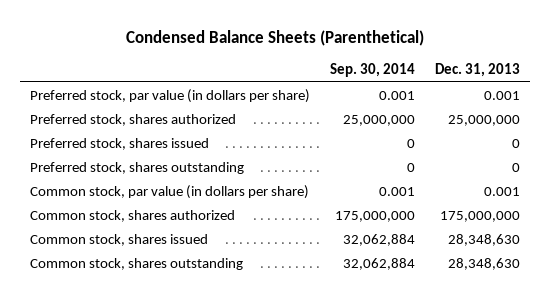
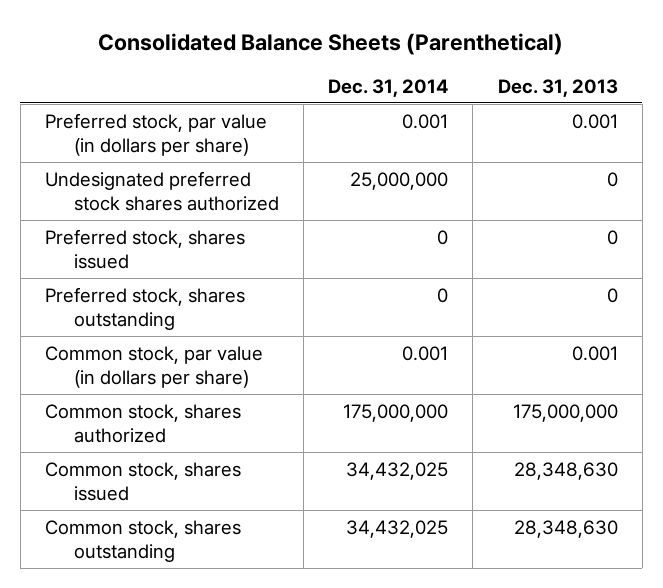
- Condensed Balance Sheets (Parenthetical)
+ Consolidated Balance Sheets (Parenthetical)
- | Sep. 30, 2014 | Dec. 31, 2013
+ | Dec. 31, 2014 | Dec. 31, 2013
- Preferred stock, shares authorized | 25,000,000 | 25,000,000
+ Undesignated preferred stock shares authorized | 25,000,000 | 0

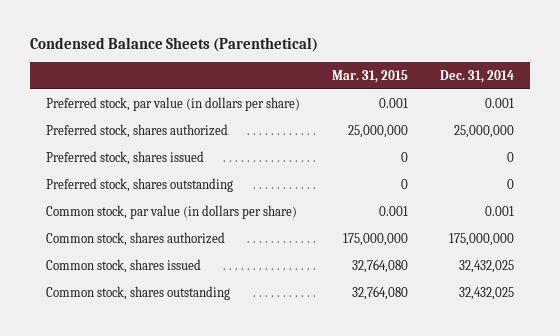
- Consolidated Balance Sheets (Parenthetical)
+ Condensed Balance Sheets (Parenthetical)
- | Dec. 31, 2014 | Dec. 31, 2013
+ | Mar. 31, 2015 | Dec. 31, 2014
- Undesignated preferred stock shares authorized | 25,000,000 | 0
+ Preferred stock, shares authorized | 25,000,000 | 25,000,000
- Common stock, shares issued | 34,432,025 | 28,348,630
- Common stock, shares outstanding | 34,432,025 | 28,348,630
+ Common stock, shares issued | 32,764,080 | 32,432,025
+ Common stock, shares outstanding | 32,764,080 | 32,432,025

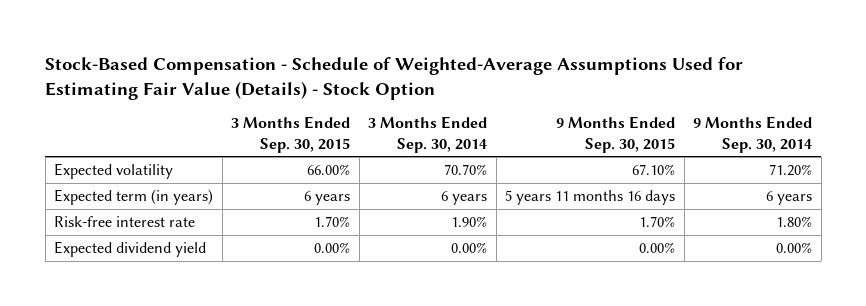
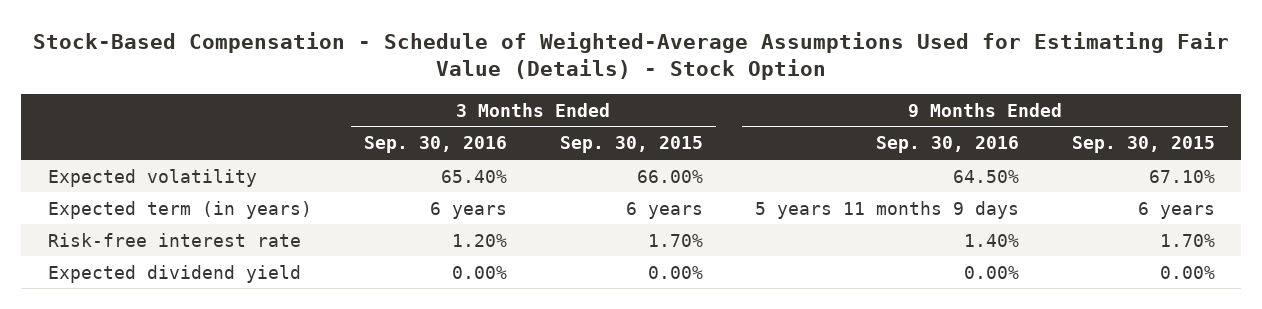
- | 3 Months Ended Sep. 30, 2015 | 3 Months Ended Sep. 30, 2014 | 9 Months Ended Sep. 30, 2015 | 9 Months Ended Sep. 30, 2014
+ | 3 Months Ended Sep. 30, 2016 | 3 Months Ended Sep. 30, 2015 | 9 Months Ended Sep. 30, 2016 | 9 Months Ended Sep. 30, 2015
- Expected term (in years) | 6 years | 6 years | 5 years 11 months 16 days | 6 years
+ Expected term (in years) | 6 years | 6 years | 5 years 11 months 9 days | 6 years

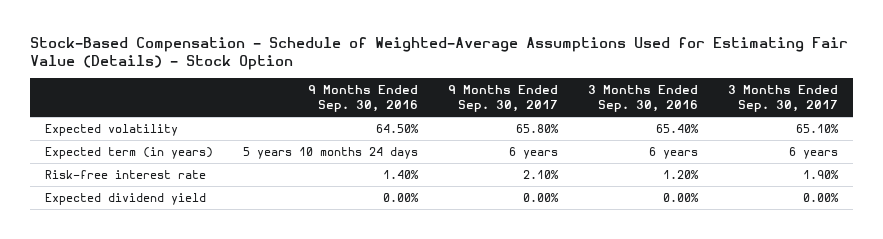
- | 3 Months Ended Sep. 30, 2016 | 3 Months Ended Sep. 30, 2015 | 9 Months Ended Sep. 30, 2016 | 9 Months Ended Sep. 30, 2015
+ | 9 Months Ended Sep. 30, 2016 | 9 Months Ended Sep. 30, 2017 | 3 Months Ended Sep. 30, 2016 | 3 Months Ended Sep. 30, 2017
- Expected term (in years) | 6 years | 6 years | 5 years 11 months 9 days | 6 years
+ Expected term (in years) | 5 years 10 months 24 days | 6 years | 6 years | 6 years

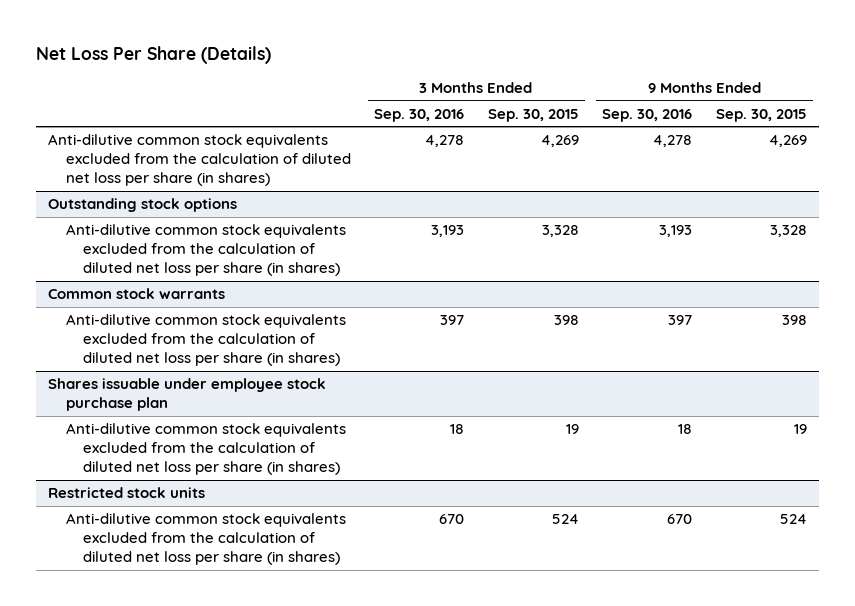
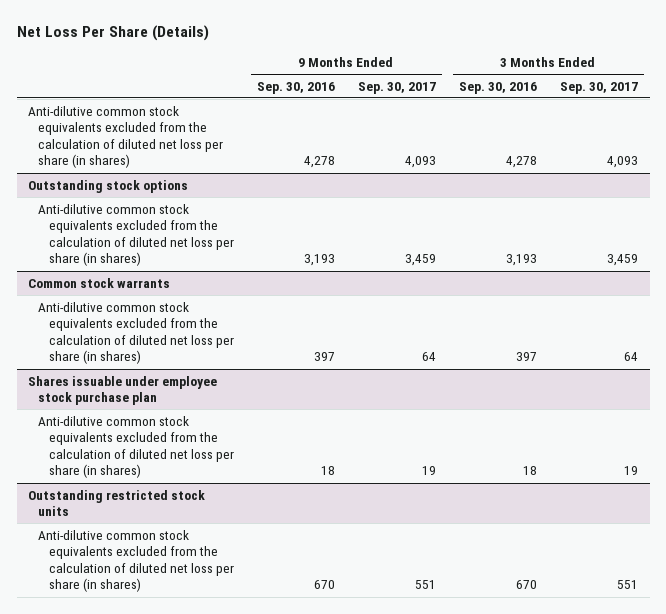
- | 3 Months Ended Sep. 30, 2016 | 3 Months Ended Sep. 30, 2015 | 9 Months Ended Sep. 30, 2016 | 9 Months Ended Sep. 30, 2015
+ | 9 Months Ended Sep. 30, 2016 | 9 Months Ended Sep. 30, 2017 | 3 Months Ended Sep. 30, 2016 | 3 Months Ended Sep. 30, 2017
- Restricted stock units
+ Outstanding restricted stock units

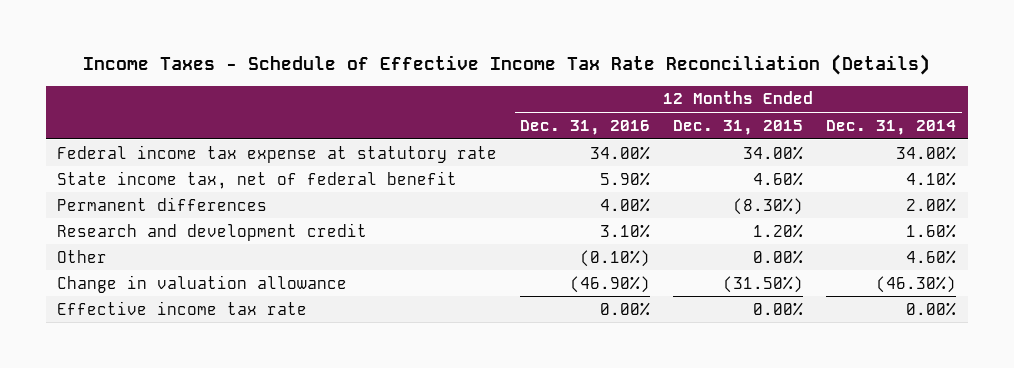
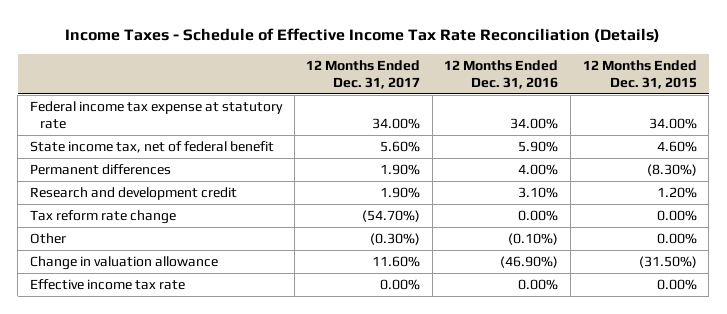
- | 12 Months Ended Dec. 31, 2016 | 12 Months Ended Dec. 31, 2015 | 12 Months Ended Dec. 31, 2014
+ | 12 Months Ended Dec. 31, 2017 | 12 Months Ended Dec. 31, 2016 | 12 Months Ended Dec. 31, 2015
+ Tax reform rate change | (54.70%) | 0.00% | 0.00%

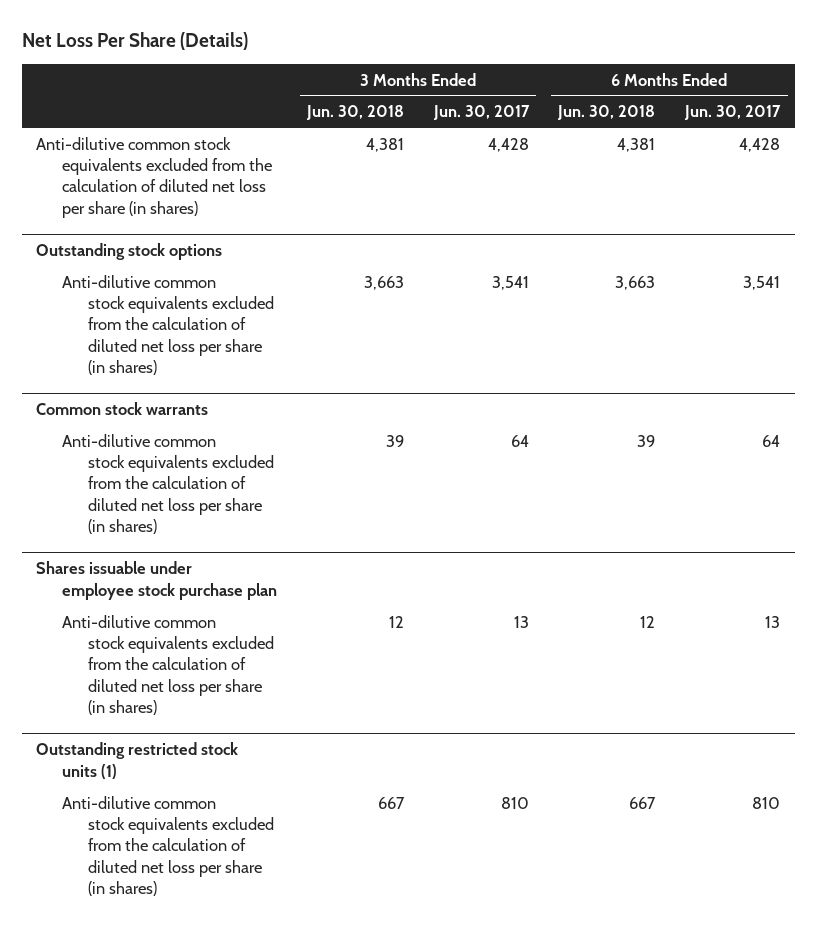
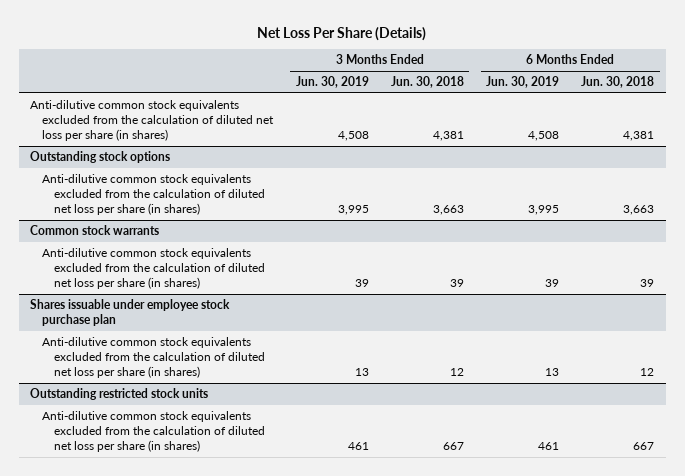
- | 3 Months Ended Jun. 30, 2018 | 3 Months Ended Jun. 30, 2017 | 6 Months Ended Jun. 30, 2018 | 6 Months Ended Jun. 30, 2017
+ | 3 Months Ended Jun. 30, 2019 | 3 Months Ended Jun. 30, 2018 | 6 Months Ended Jun. 30, 2019 | 6 Months Ended Jun. 30, 2018
- Outstanding restricted stock units (1)
+ Outstanding restricted stock units

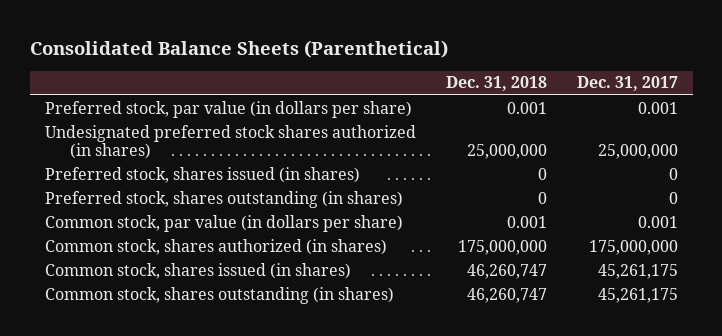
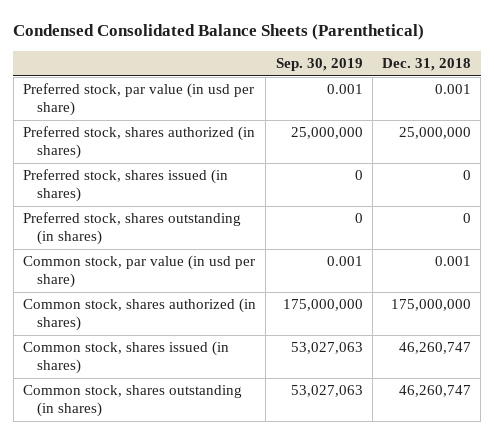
- Consolidated Balance Sheets (Parenthetical)
+ Condensed Consolidated Balance Sheets (Parenthetical)
- | Dec. 31, 2018 | Dec. 31, 2017
+ | Sep. 30, 2019 | Dec. 31, 2018
- Preferred stock, par value (in dollars per share) | 0.001 | 0.001
- Undesignated preferred stock shares authorized (in shares) | 25,000,000 | 25,000,000
+ Preferred stock, par value (in usd per share) | 0.001 | 0.001
+ Preferred stock, shares authorized (in shares) | 25,000,000 | 25,000,000
- Common stock, par value (in dollars per share) | 0.001 | 0.001
+ Common stock, par value (in usd per share) | 0.001 | 0.001

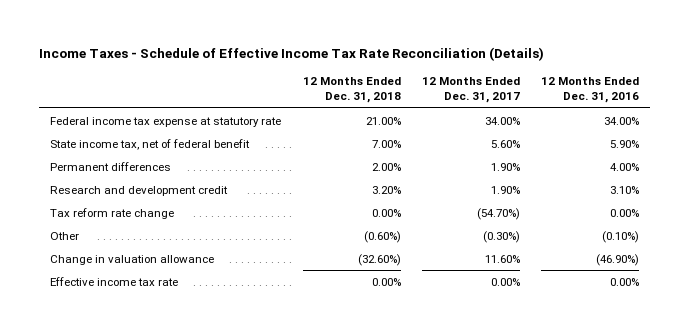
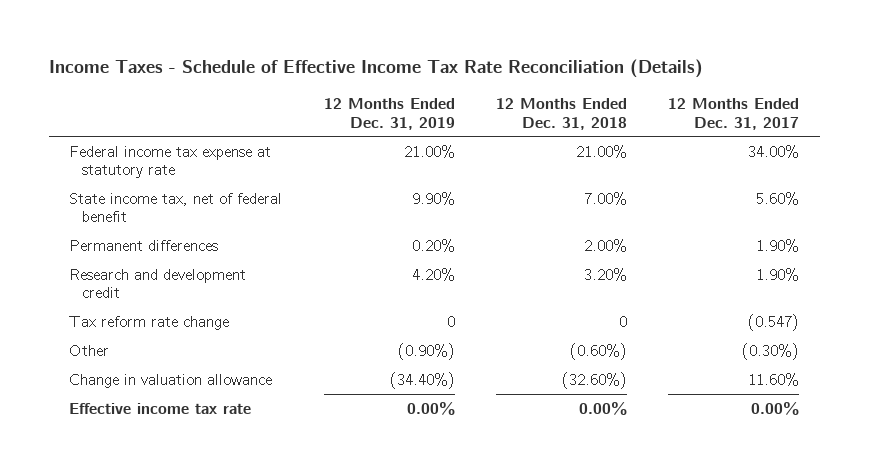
- | 12 Months Ended Dec. 31, 2018 | 12 Months Ended Dec. 31, 2017 | 12 Months Ended Dec. 31, 2016
+ | 12 Months Ended Dec. 31, 2019 | 12 Months Ended Dec. 31, 2018 | 12 Months Ended Dec. 31, 2017
- Tax reform rate change | 0.00% | (54.70%) | 0.00%
+ Tax reform rate change | 0 | 0 | (0.547)

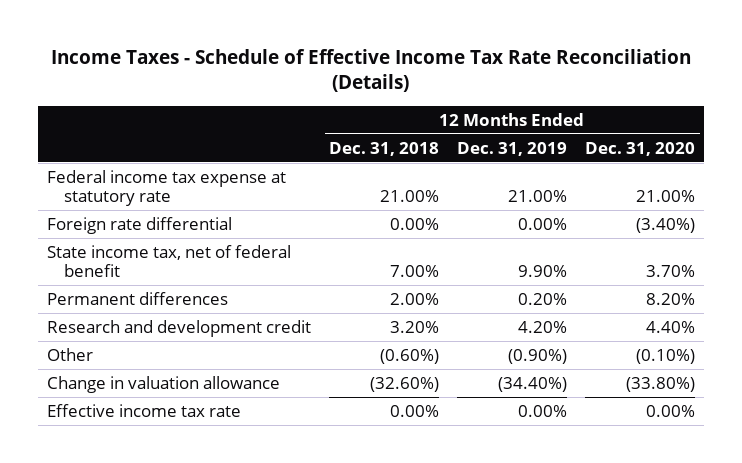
- | 12 Months Ended Dec. 31, 2019 | 12 Months Ended Dec. 31, 2018 | 12 Months Ended Dec. 31, 2017
+ | 12 Months Ended Dec. 31, 2018 | 12 Months Ended Dec. 31, 2019 | 12 Months Ended Dec. 31, 2020
+ Foreign rate differential | 0.00% | 0.00% | (3.40%)
- Tax reform rate change | 0 | 0 | (0.547)

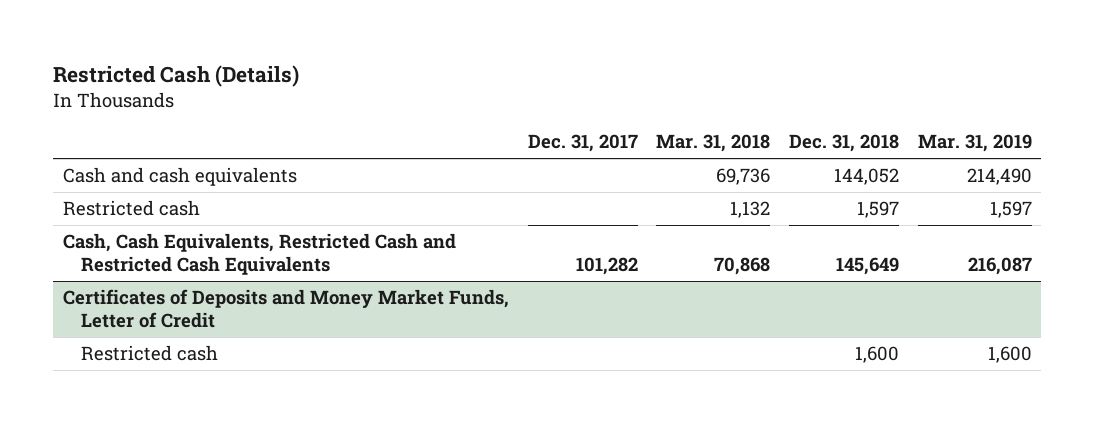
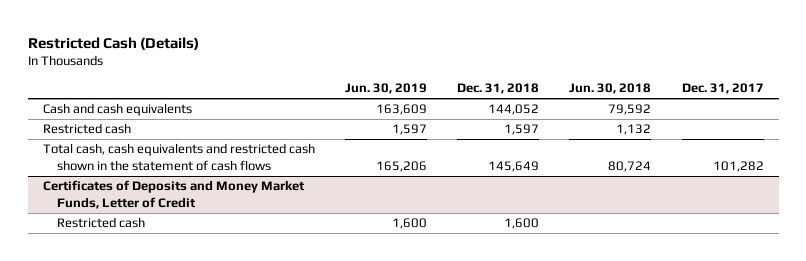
- | Dec. 31, 2017 | Mar. 31, 2018 | Dec. 31, 2018 | Mar. 31, 2019
+ | Jun. 30, 2019 | Dec. 31, 2018 | Jun. 30, 2018 | Dec. 31, 2017
- Cash, Cash Equivalents, Restricted Cash and Restricted Cash Equivalents | 101,282 | 70,868 | 145,649 | 216,087
+ Total cash, cash equivalents and restricted cash shown in the statement of cash flows | 165,206 | 145,649 | 80,724 | 101,282

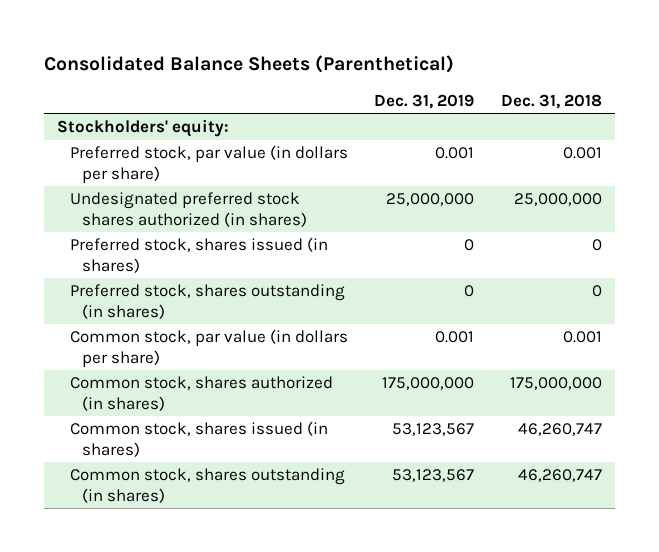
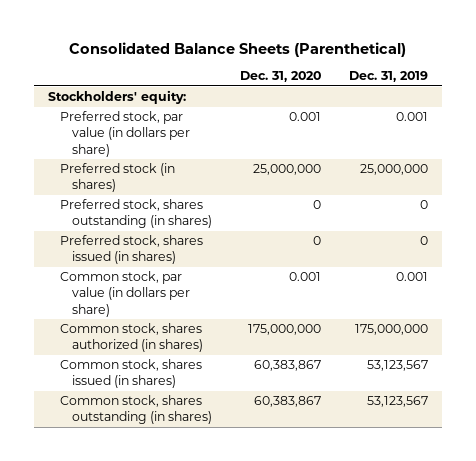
- | Dec. 31, 2019 | Dec. 31, 2018
+ | Dec. 31, 2020 | Dec. 31, 2019
- Undesignated preferred stock shares authorized (in shares) | 25,000,000 | 25,000,000
+ Preferred stock (in shares) | 25,000,000 | 25,000,000
moved down: Preferred stock, shares issued (in shares) | 0 | 0

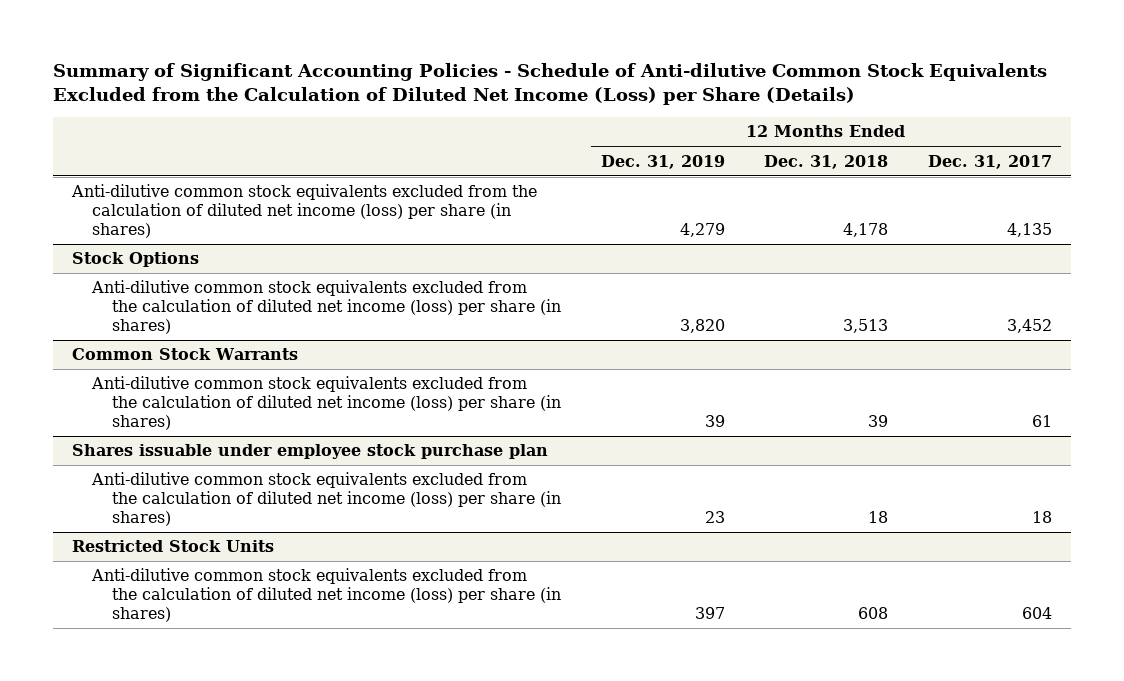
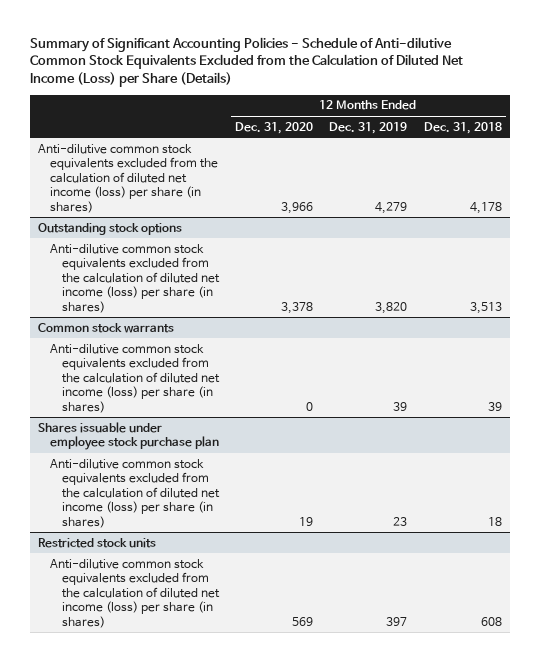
- | 12 Months Ended Dec. 31, 2019 | 12 Months Ended Dec. 31, 2018 | 12 Months Ended Dec. 31, 2017
+ | 12 Months Ended Dec. 31, 2020 | 12 Months Ended Dec. 31, 2019 | 12 Months Ended Dec. 31, 2018
- Stock Options
+ Outstanding stock options
- Common Stock Warrants
+ Common stock warrants
- Restricted Stock Units
+ Restricted stock units

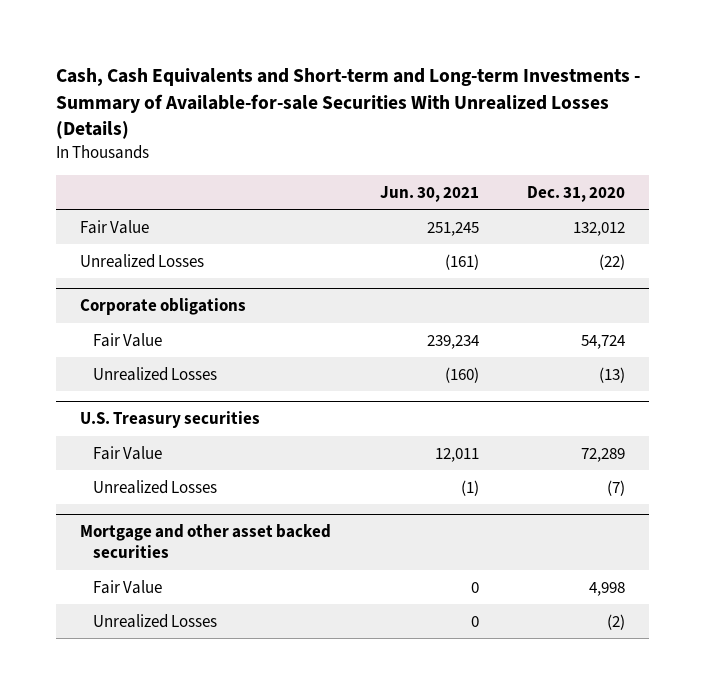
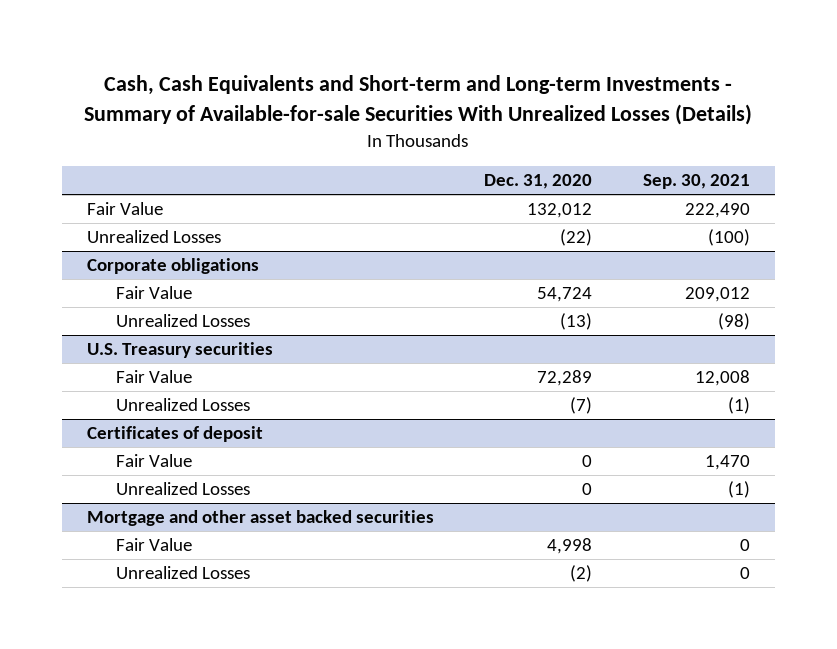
- | Jun. 30, 2021 | Dec. 31, 2020
+ | Dec. 31, 2020 | Sep. 30, 2021
+ Certificates of deposit
+ Fair Value | 0 | 1,470
+ Unrealized Losses | 0 | (1)

